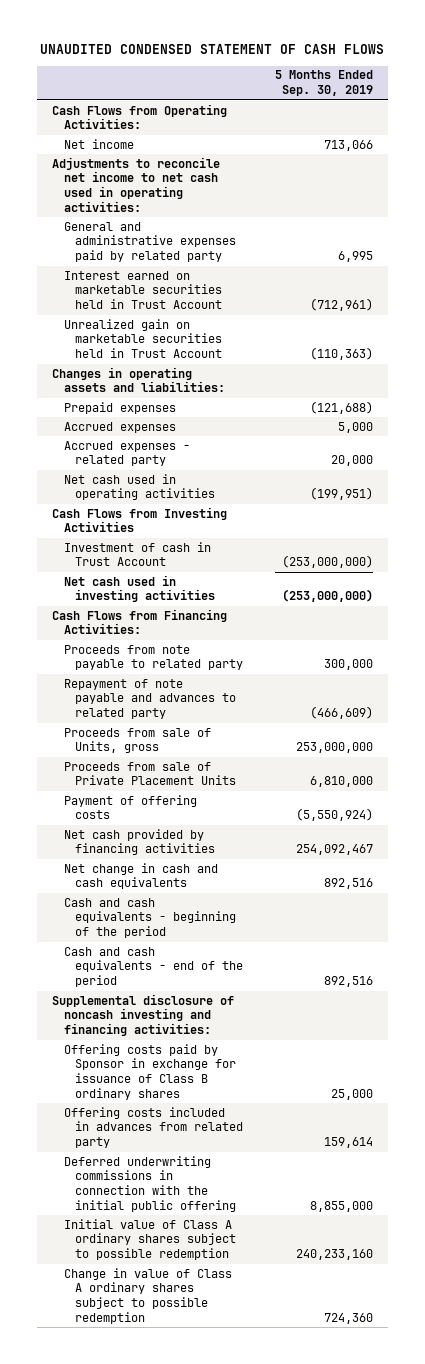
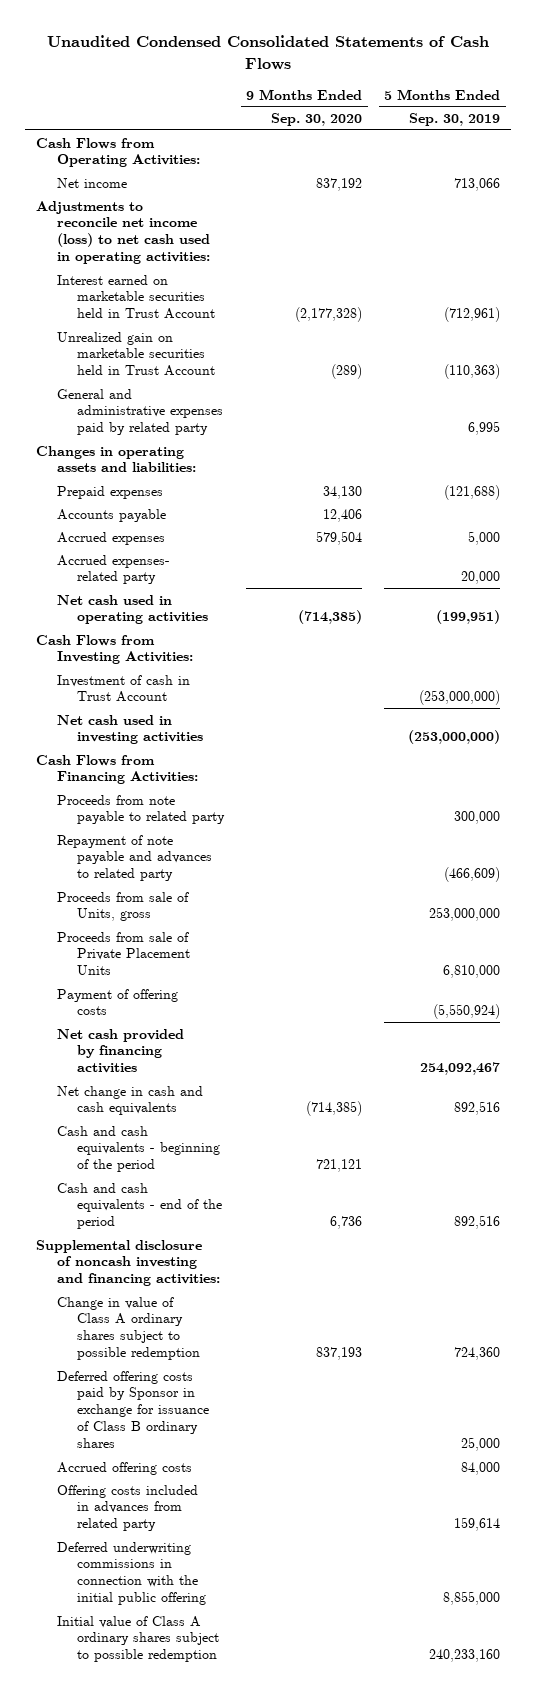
- UNAUDITED CONDENSED STATEMENT OF CASH FLOWS
+ Unaudited Condensed Consolidated Statements of Cash Flows
- | 5 Months Ended Sep. 30, 2019
+ | 9 Months Ended Sep. 30, 2020 | 5 Months Ended Sep. 30, 2019
- Adjustments to reconcile net income to net cash used in operating activities:
+ Adjustments to reconcile net income (loss) to net cash used in operating activities:
moved down: General and administrative expenses paid by related party | | 6,995
+ Accounts payable | 12,406 |
- Accrued expenses - related party | 20,000
+ Accrued expenses- related party | | 20,000
- Cash Flows from Investing Activities
+ Cash Flows from Investing Activities:
- Offering costs paid by Sponsor in exchange for issuance of Class B ordinary shares | 25,000
moved up: Change in value of Class A ordinary shares subject to possible redemption | 837,193 | 724,360
+ Deferred offering costs paid by Sponsor in exchange for issuance of Class B ordinary shares | | 25,000
+ Accrued offering costs | | 84,000

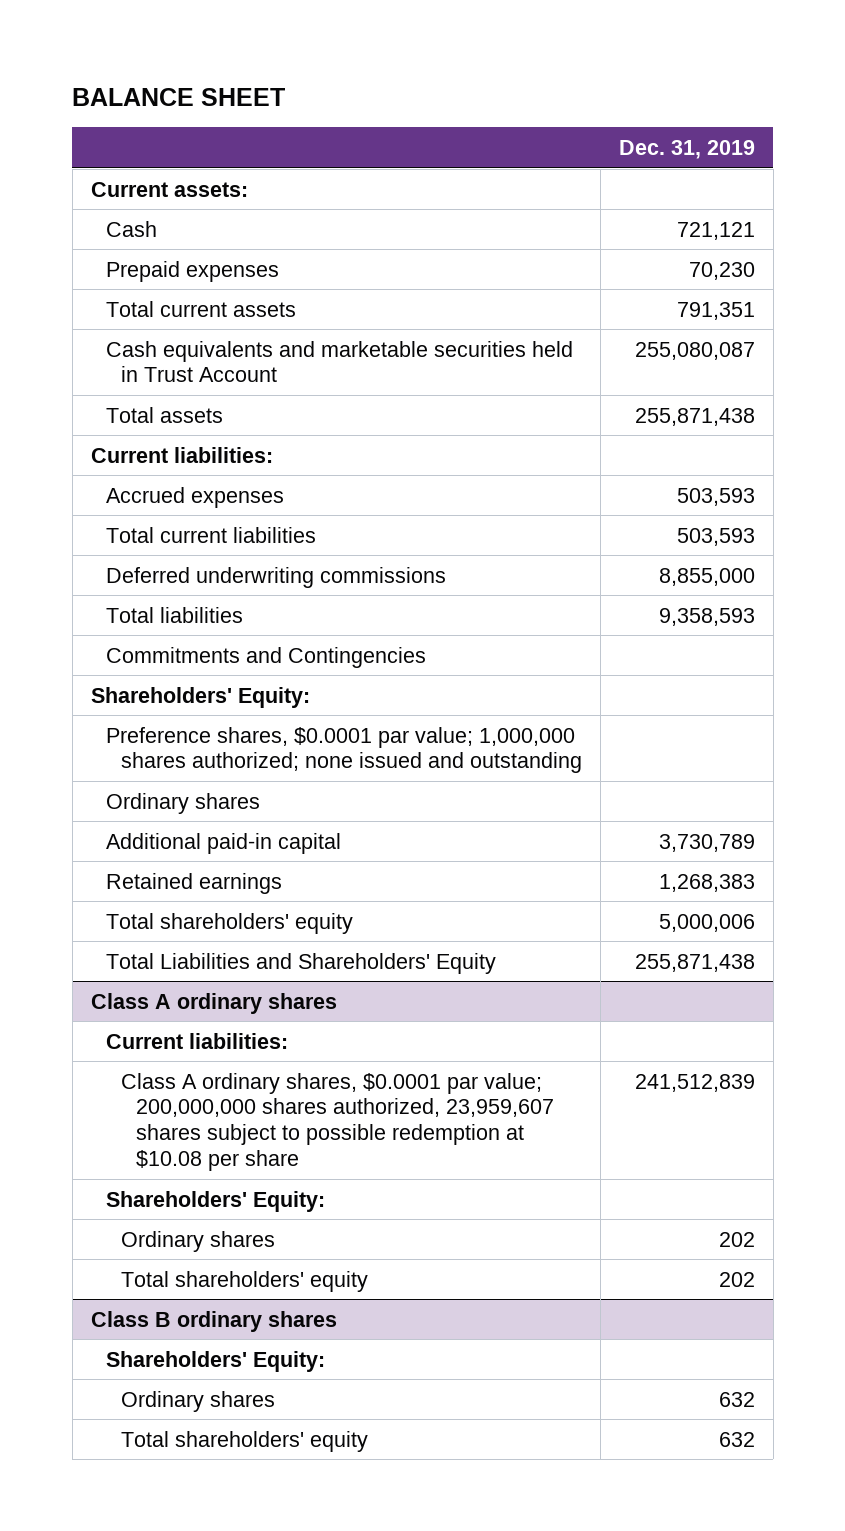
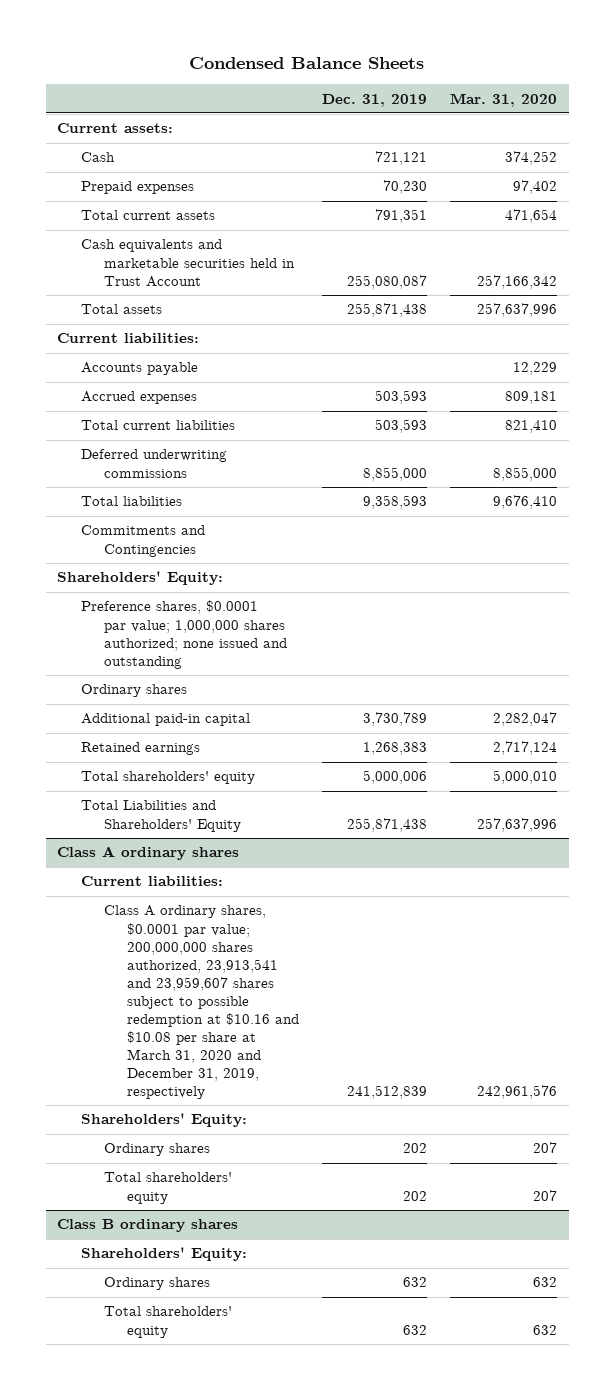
- BALANCE SHEET
+ Condensed Balance Sheets
- | Dec. 31, 2019
+ | Dec. 31, 2019 | Mar. 31, 2020
+ Accounts payable | | 12,229
- Preference shares, $0.0001 par value; 1,000,000 shares authorized; none issued and outstanding
+ Preference shares, $0.0001 par value; 1,000,000 shares authorized; none issued and outstanding
@ Class A ordinary shares
- Class A ordinary shares, $0.0001 par value; 200,000,000 shares authorized, 23,959,607 shares subject to possible redemption at $10.08 per share | 241,512,839
+ Class A ordinary shares, $0.0001 par value; 200,000,000 shares authorized, 23,913,541 and 23,959,607 shares subject to possible redemption at $10.16 and $10.08 per share at March 31, 2020 and December 31, 2019, respectively | 241,512,839 | 242,961,576

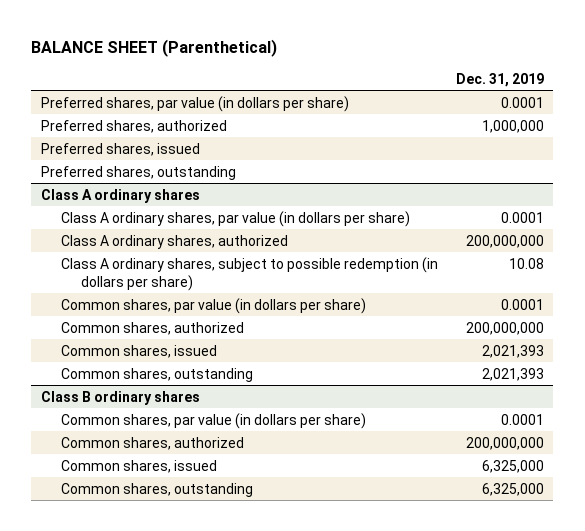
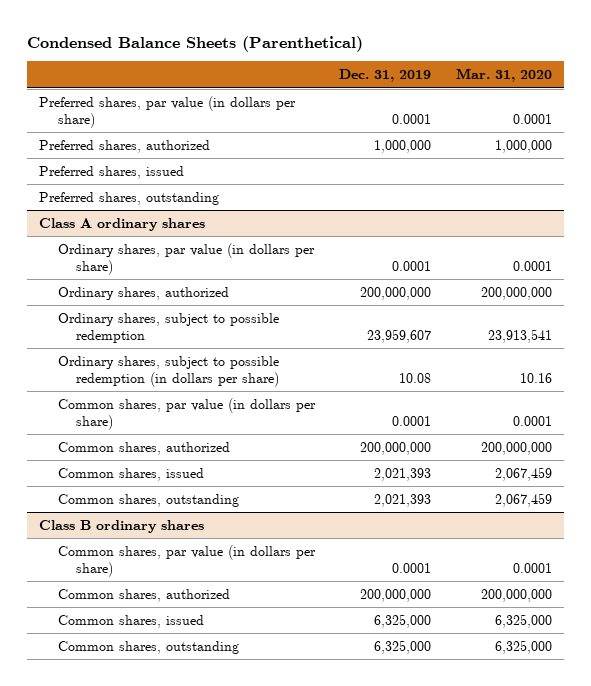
- BALANCE SHEET (Parenthetical)
+ Condensed Balance Sheets (Parenthetical)
- | Dec. 31, 2019
+ | Dec. 31, 2019 | Mar. 31, 2020
@ Class A ordinary shares
- Class A ordinary shares, par value (in dollars per share) | 0.0001
- Class A ordinary shares, authorized | 200,000,000
- Class A ordinary shares, subject to possible redemption (in dollars per share) | 10.08
+ Ordinary shares, par value (in dollars per share) | 0.0001 | 0.0001
+ Ordinary shares, authorized | 200,000,000 | 200,000,000
+ Ordinary shares, subject to possible redemption | 23,959,607 | 23,913,541
+ Ordinary shares, subject to possible redemption (in dollars per share) | 10.08 | 10.16

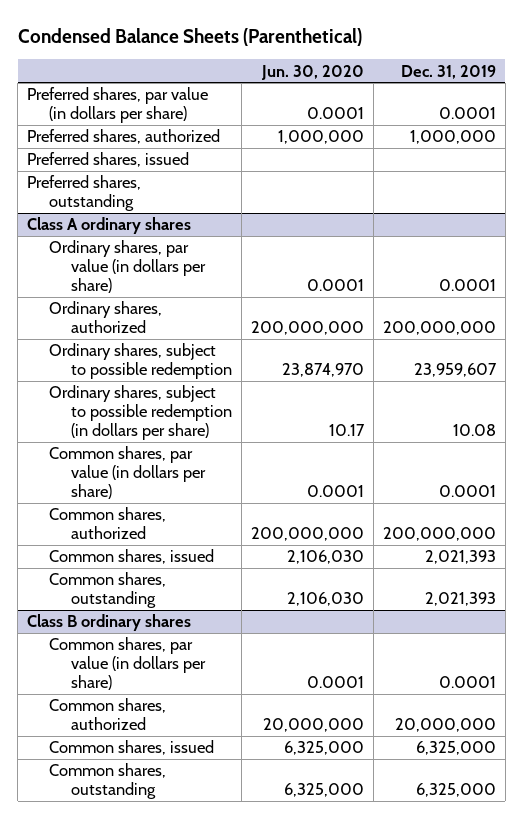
- | Dec. 31, 2019 | Mar. 31, 2020
+ | Jun. 30, 2020 | Dec. 31, 2019
@ Class B ordinary shares
- Common shares, authorized | 200,000,000 | 200,000,000
+ Common shares, authorized | 20,000,000 | 20,000,000

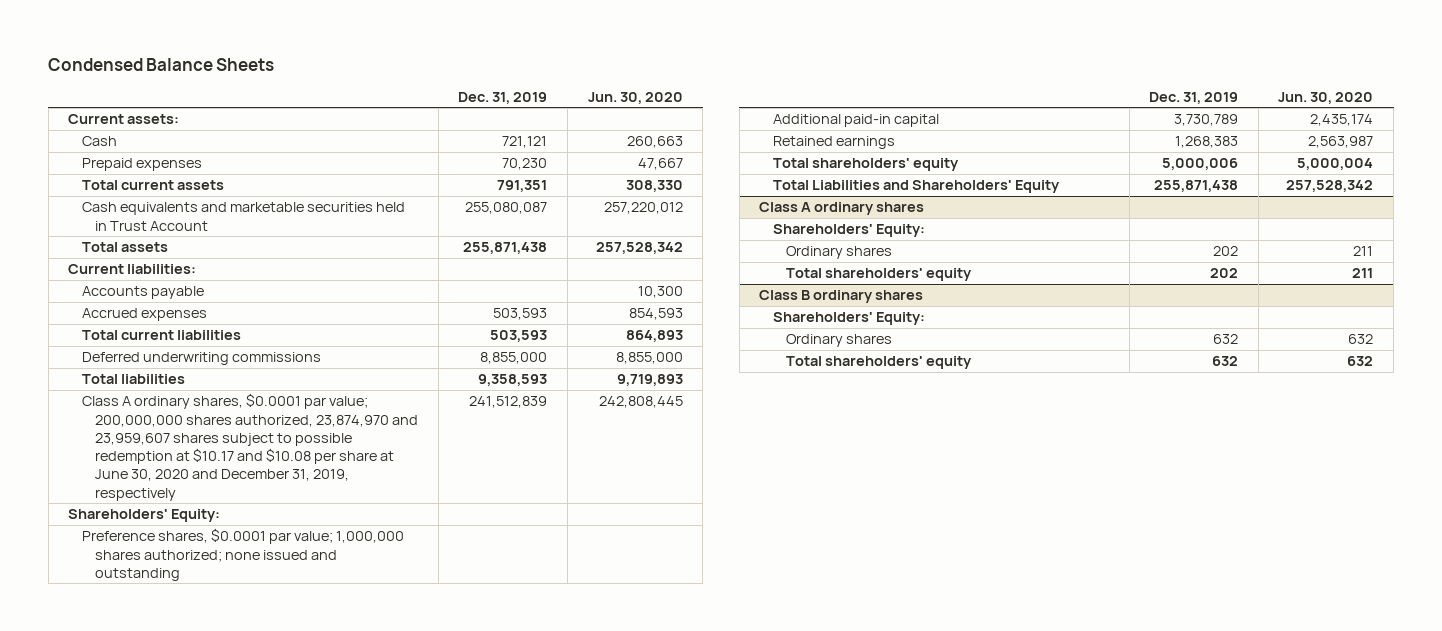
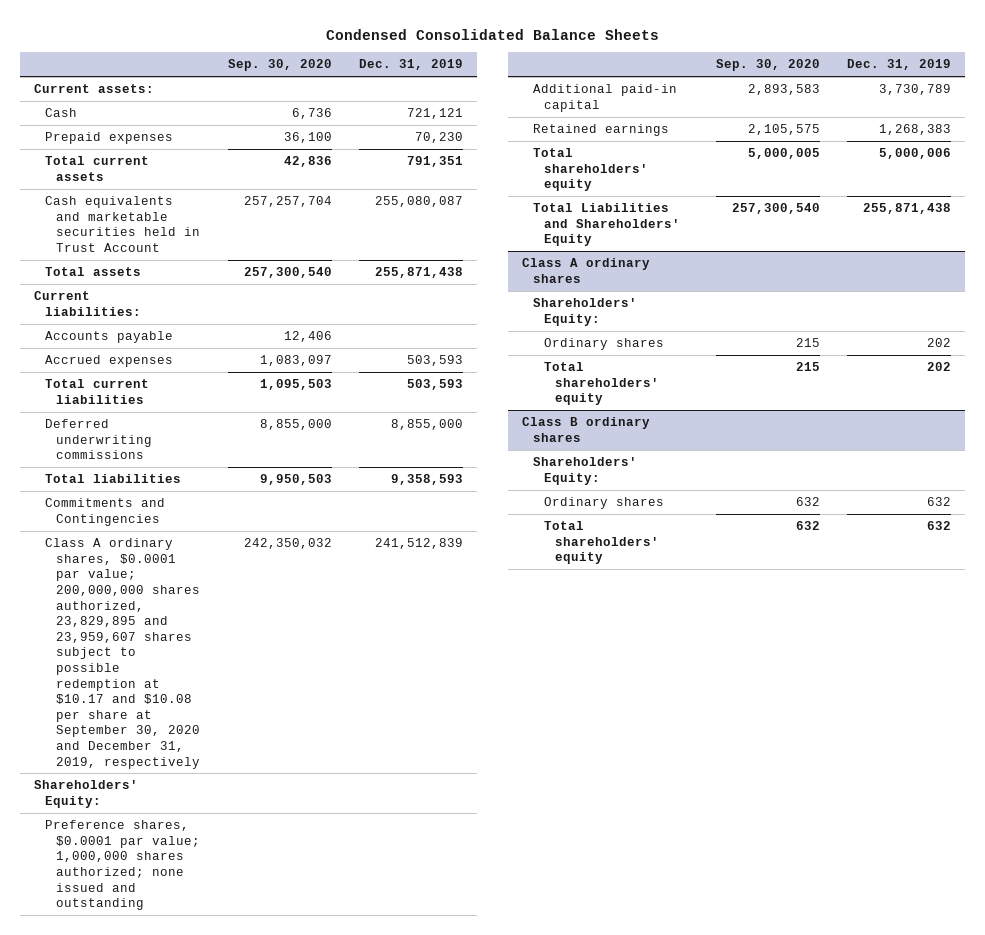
- Condensed Balance Sheets
+ Condensed Consolidated Balance Sheets
- | Dec. 31, 2019 | Jun. 30, 2020
+ | Sep. 30, 2020 | Dec. 31, 2019
- Class A ordinary shares, $0.0001 par value; 200,000,000 shares authorized, 23,874,970 and 23,959,607 shares subject to possible redemption at $10.17 and $10.08 per share at June 30, 2020 and December 31, 2019, respectively | 241,512,839 | 242,808,445
+ Commitments and Contingencies
+ Class A ordinary shares, $0.0001 par value; 200,000,000 shares authorized, 23,829,895 and 23,959,607 shares subject to possible redemption at $10.17 and $10.08 per share at September 30, 2020 and December 31, 2019, respectively | 242,350,032 | 241,512,839
- Preference shares, $0.0001 par value; 1,000,000 shares authorized; none issued and outstanding
+ Preference shares, $0.0001 par value; 1,000,000 shares authorized; none issued and outstanding

